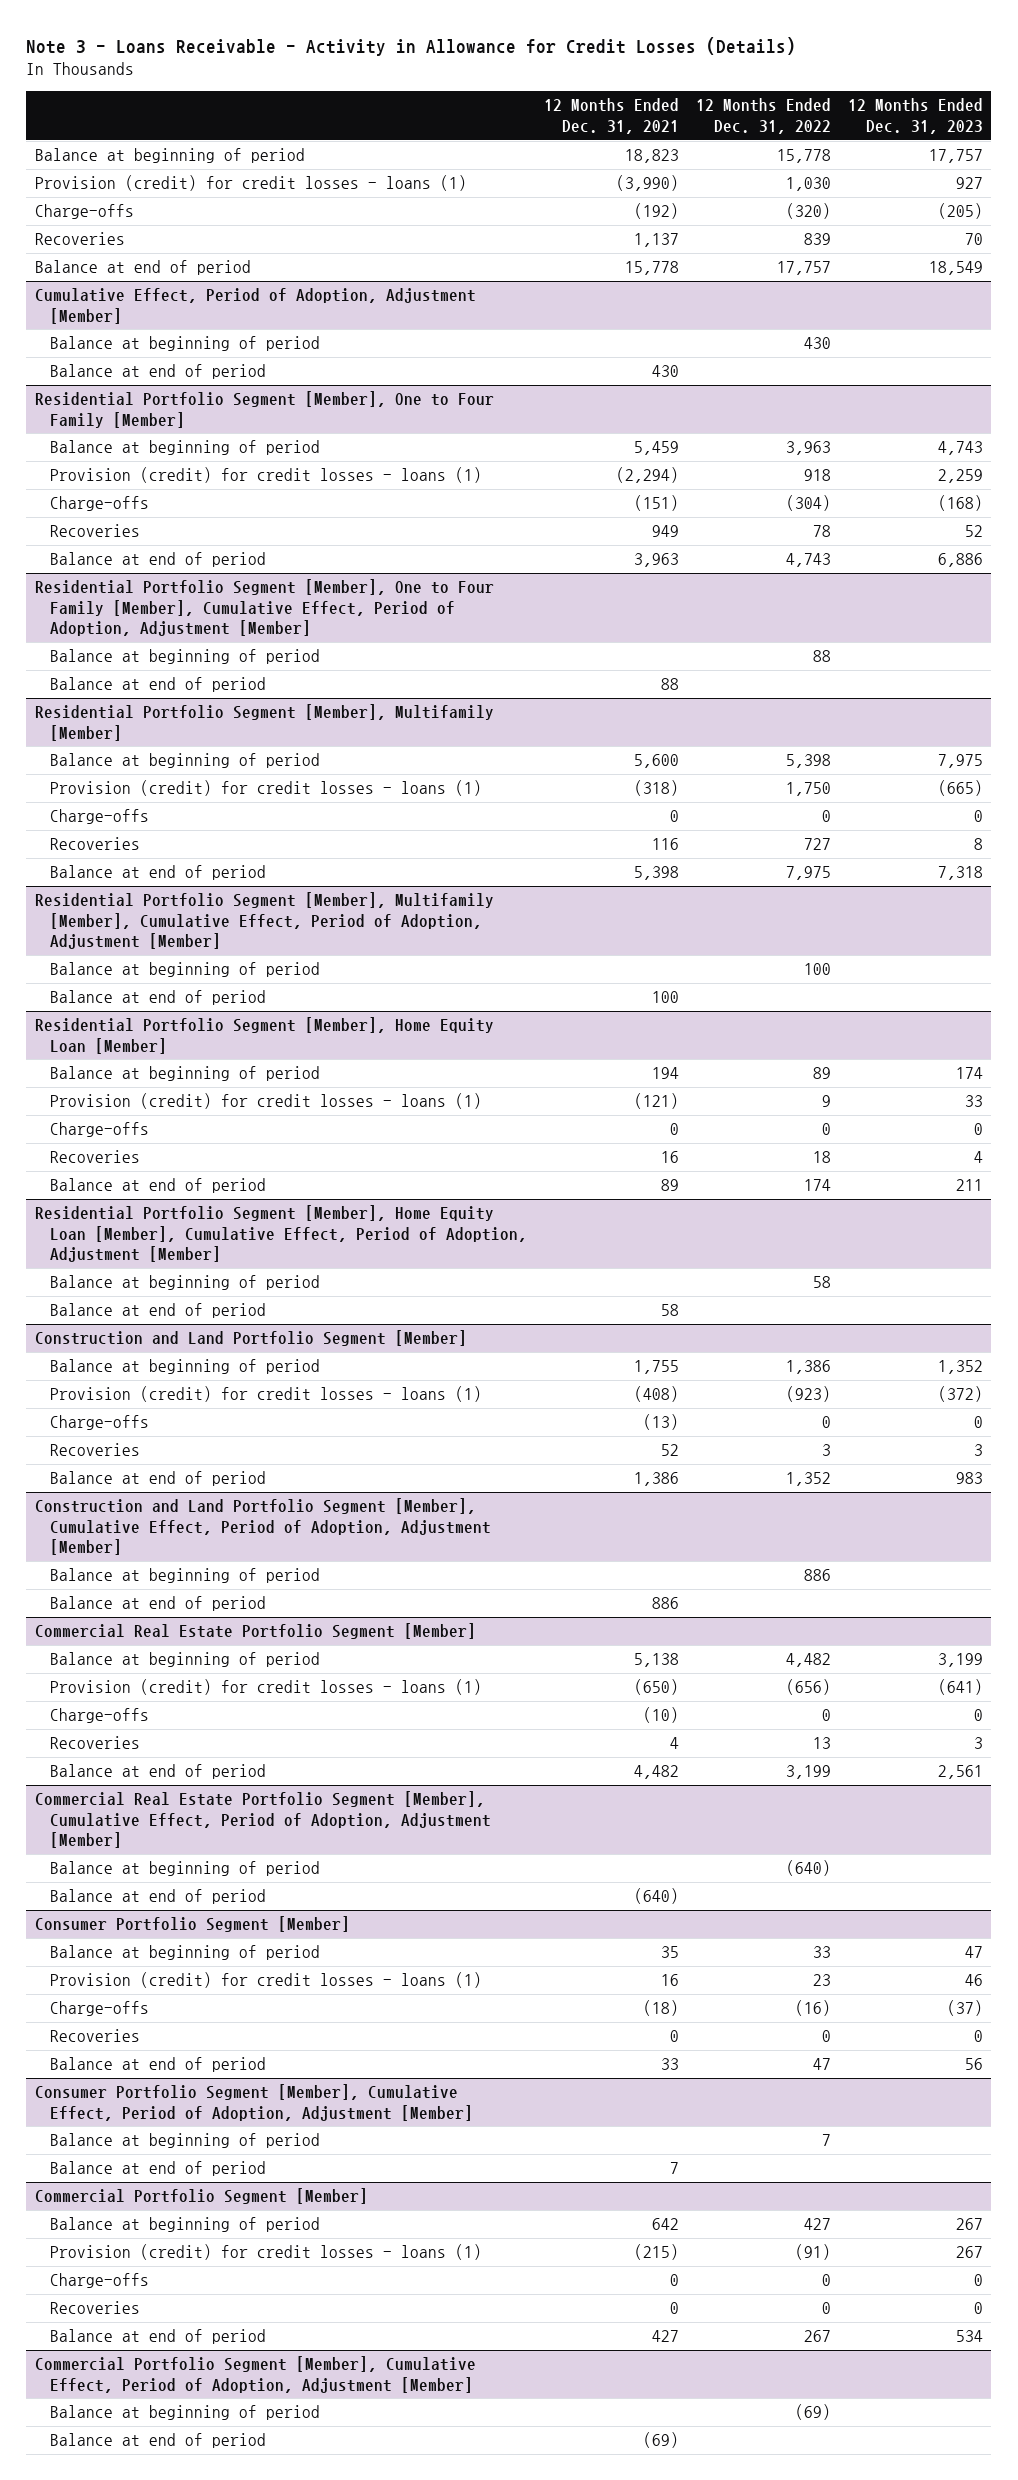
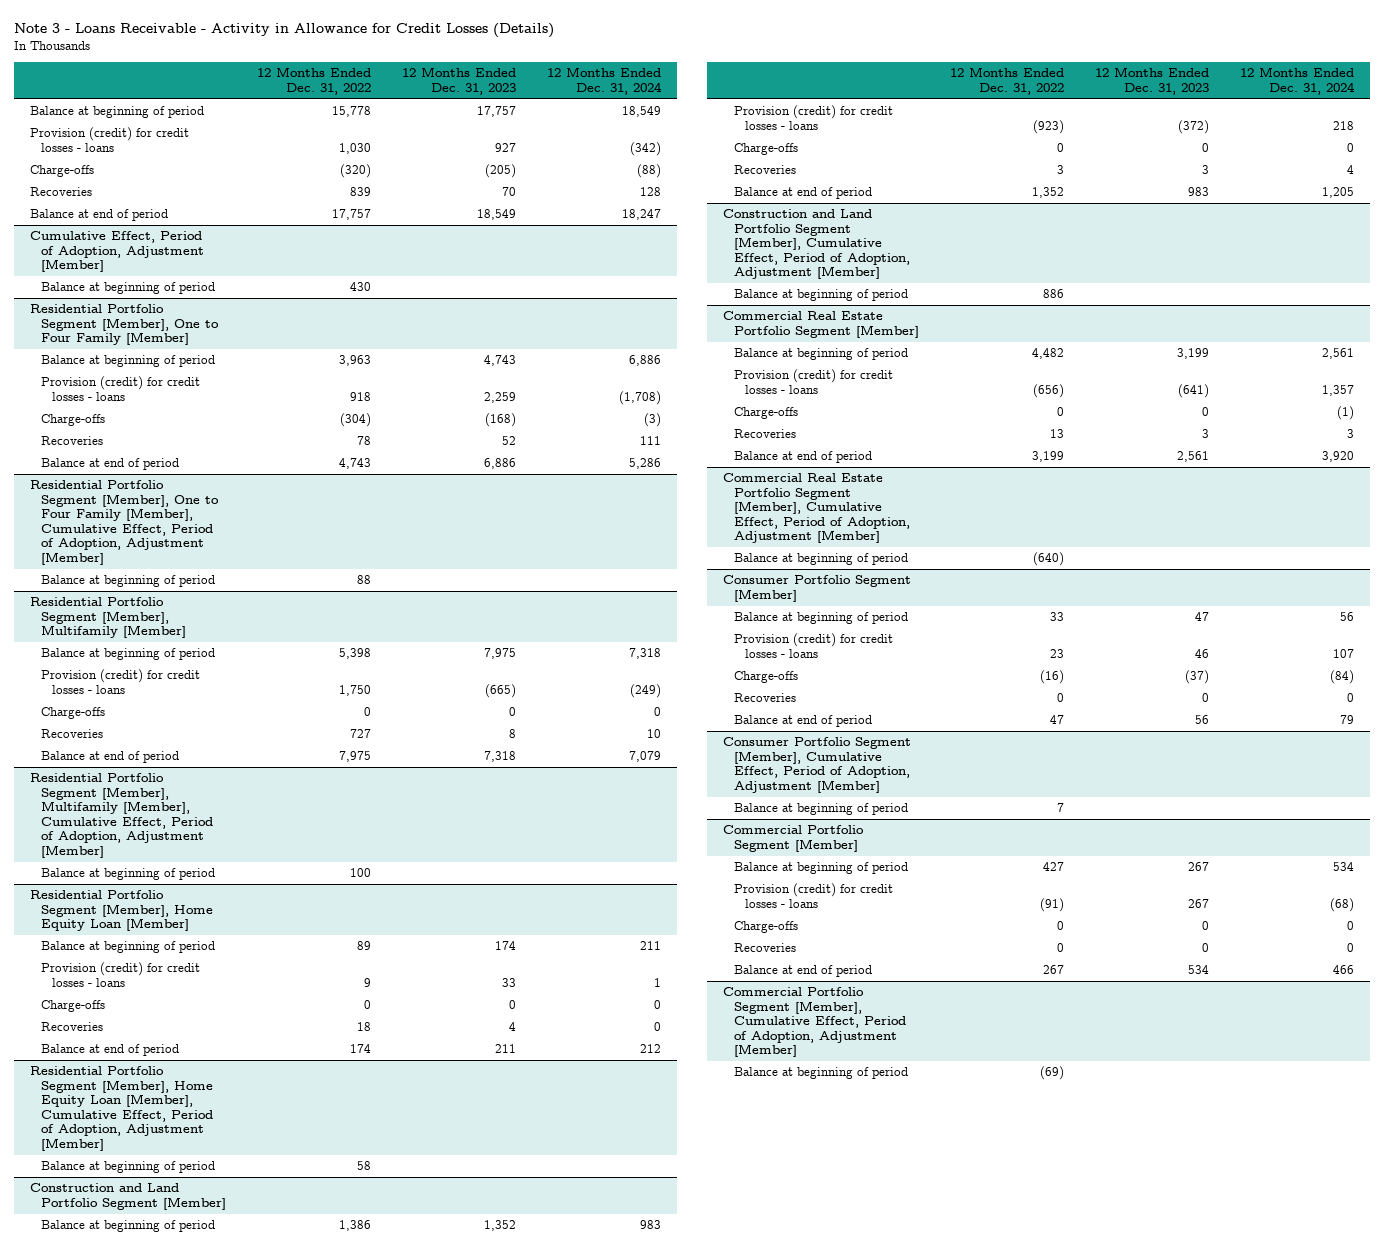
- | 12 Months Ended Dec. 31, 2021 | 12 Months Ended Dec. 31, 2022 | 12 Months Ended Dec. 31, 2023
+ | 12 Months Ended Dec. 31, 2022 | 12 Months Ended Dec. 31, 2023 | 12 Months Ended Dec. 31, 2024
- Provision (credit) for credit losses - loans (1) | (3,990) | 1,030 | 927
+ Provision (credit) for credit losses - loans | 1,030 | 927 | (342)
@ Cumulative Effect, Period of Adoption, Adjustment [Member]
- Balance at end of period | 430 | |
@ Residential Portfolio Segment [Member], One to Four Family [Member]
- Provision (credit) for credit losses - loans (1) | (2,294) | 918 | 2,259
+ Provision (credit) for credit losses - loans | 918 | 2,259 | (1,708)
@ Residential Portfolio Segment [Member], One to Four Family [Member], Cumulative Effect, Period of Adoption, Adjustment [Member]
- Balance at end of period | 88 | |
@ Residential Portfolio Segment [Member], Multifamily [Member]
- Provision (credit) for credit losses - loans (1) | (318) | 1,750 | (665)
+ Provision (credit) for credit losses - loans | 1,750 | (665) | (249)
@ Residential Portfolio Segment [Member], Multifamily [Member], Cumulative Effect, Period of Adoption, Adjustment [Member]
- Balance at end of period | 100 | |
@ Residential Portfolio Segment [Member], Home Equity Loan [Member]
- Provision (credit) for credit losses - loans (1) | (121) | 9 | 33
+ Provision (credit) for credit losses - loans | 9 | 33 | 1
@ Residential Portfolio Segment [Member], Home Equity Loan [Member], Cumulative Effect, Period of Adoption, Adjustment [Member]
- Balance at end of period | 58 | |
@ Construction and Land Portfolio Segment [Member]
- Provision (credit) for credit losses - loans (1) | (408) | (923) | (372)
+ Provision (credit) for credit losses - loans | (923) | (372) | 218
@ Construction and Land Portfolio Segment [Member], Cumulative Effect, Period of Adoption, Adjustment [Member]
- Balance at end of period | 886 | |
@ Commercial Real Estate Portfolio Segment [Member]
- Provision (credit) for credit losses - loans (1) | (650) | (656) | (641)
+ Provision (credit) for credit losses - loans | (656) | (641) | 1,357
@ Commercial Real Estate Portfolio Segment [Member], Cumulative Effect, Period of Adoption, Adjustment [Member]
- Balance at end of period | (640) | |
@ Consumer Portfolio Segment [Member]
- Provision (credit) for credit losses - loans (1) | 16 | 23 | 46
+ Provision (credit) for credit losses - loans | 23 | 46 | 107
@ Consumer Portfolio Segment [Member], Cumulative Effect, Period of Adoption, Adjustment [Member]
- Balance at end of period | 7 | |
@ Commercial Portfolio Segment [Member]
- Provision (credit) for credit losses - loans (1) | (215) | (91) | 267
+ Provision (credit) for credit losses - loans | (91) | 267 | (68)
@ Commercial Portfolio Segment [Member], Cumulative Effect, Period of Adoption, Adjustment [Member]
- Balance at end of period | (69) | |

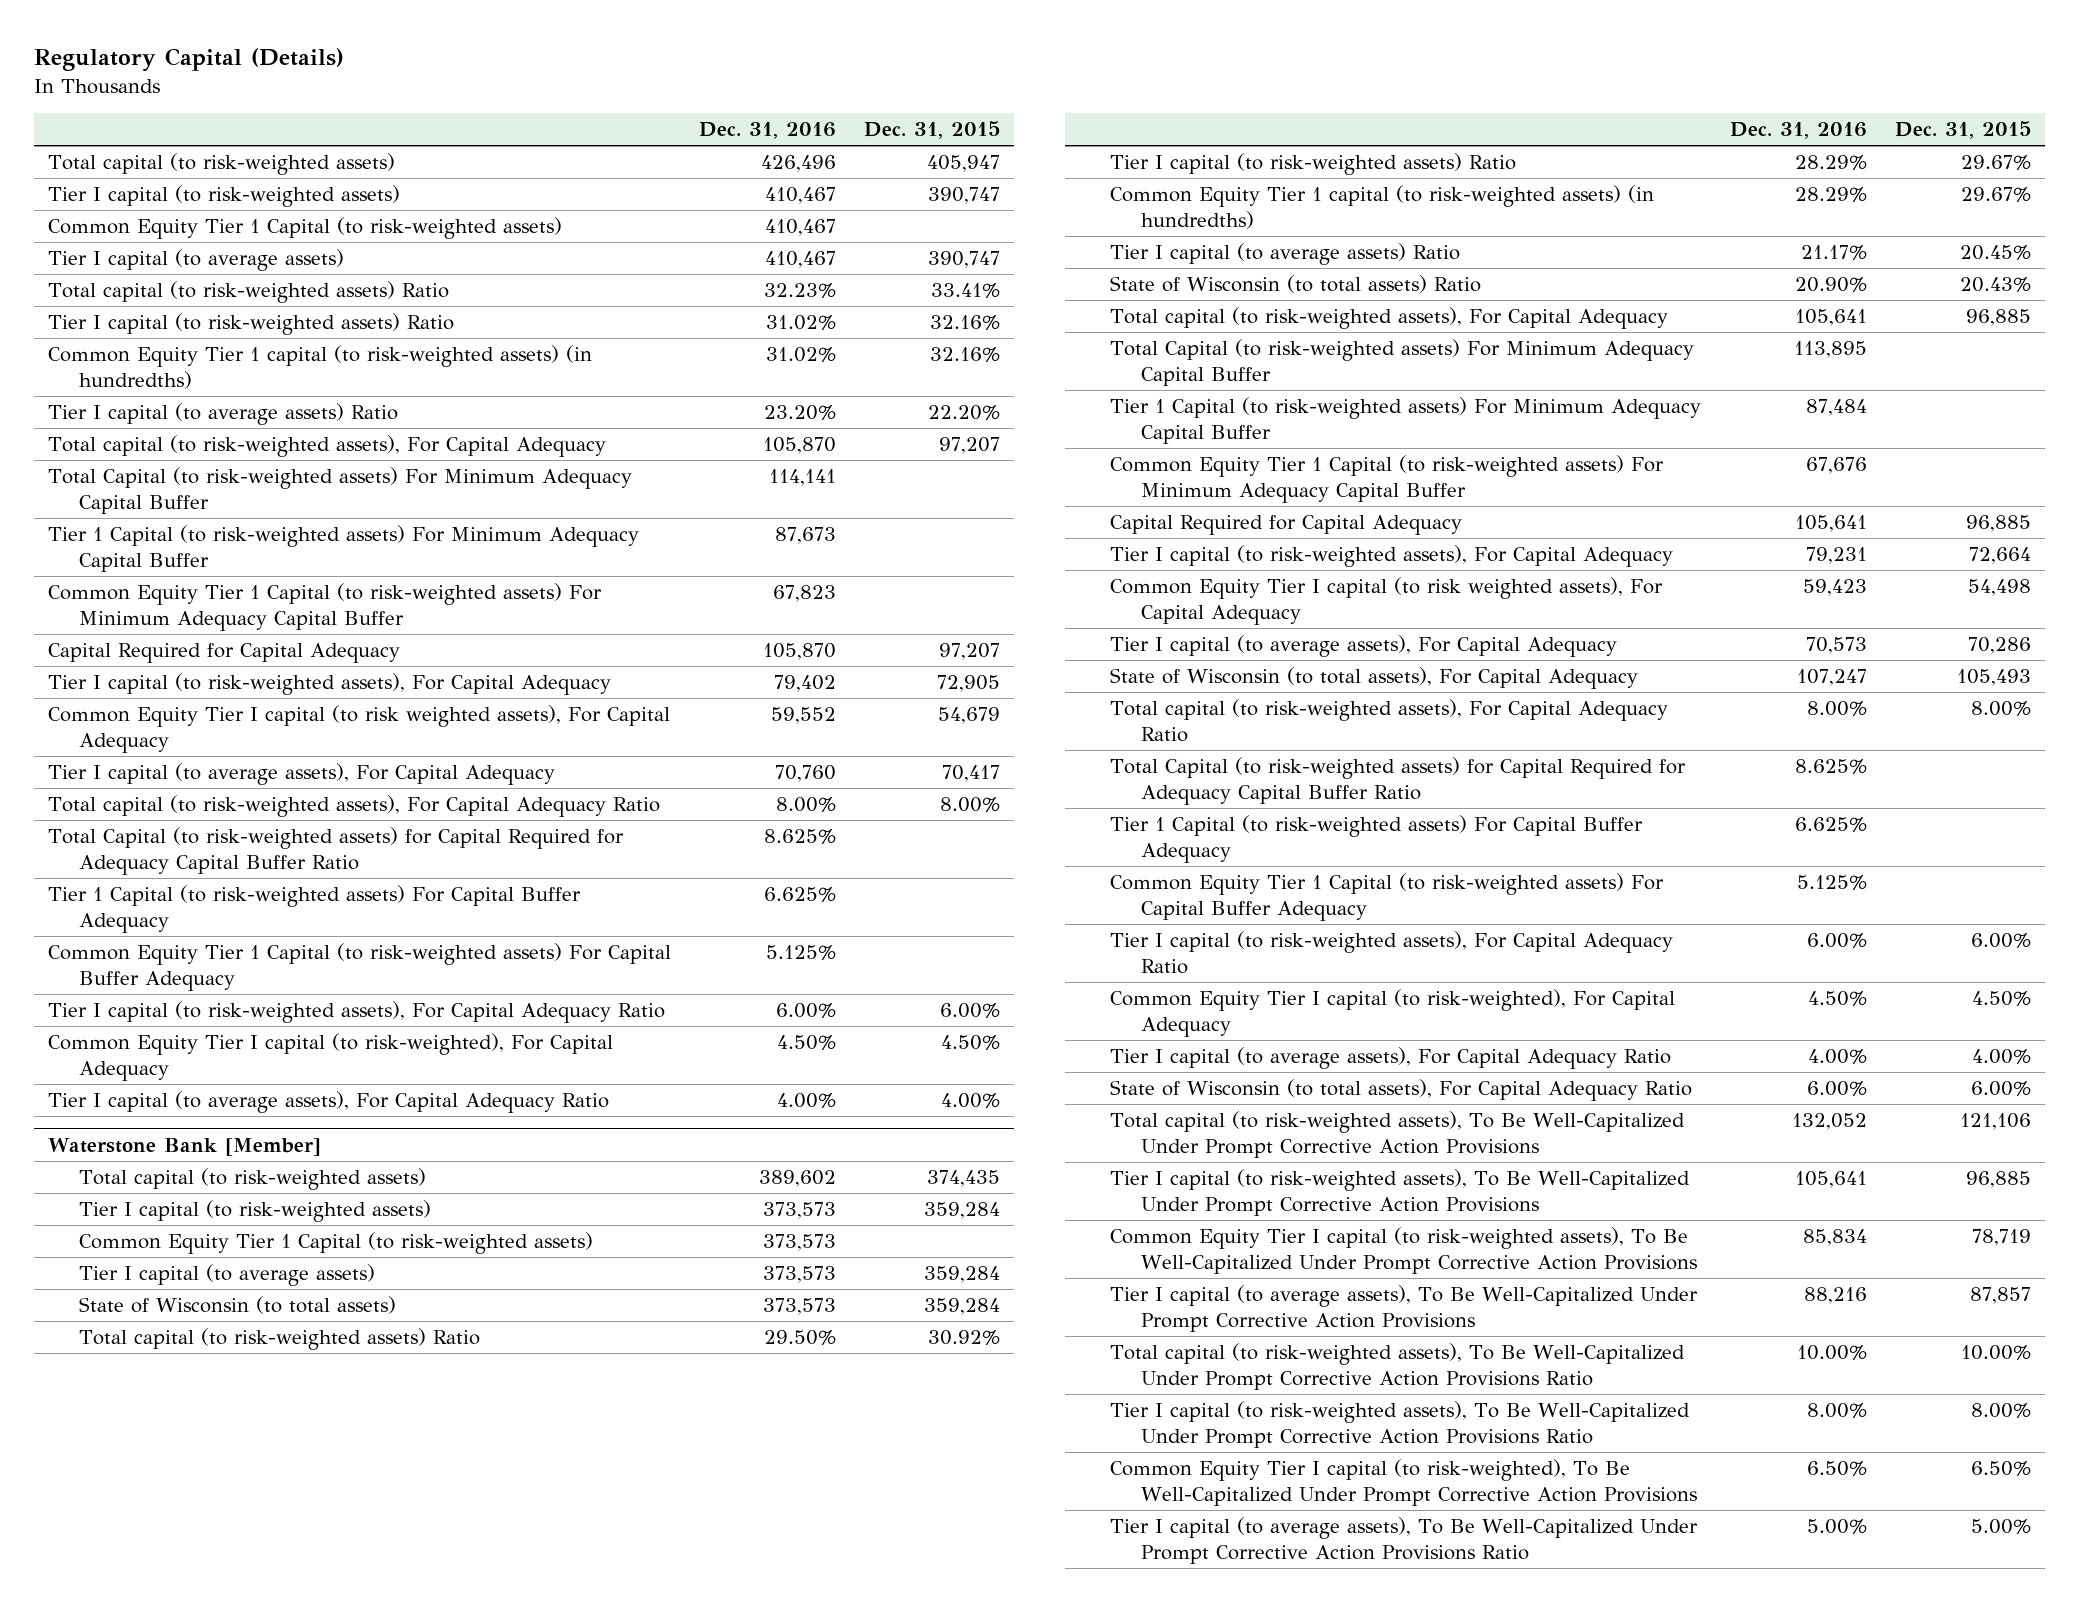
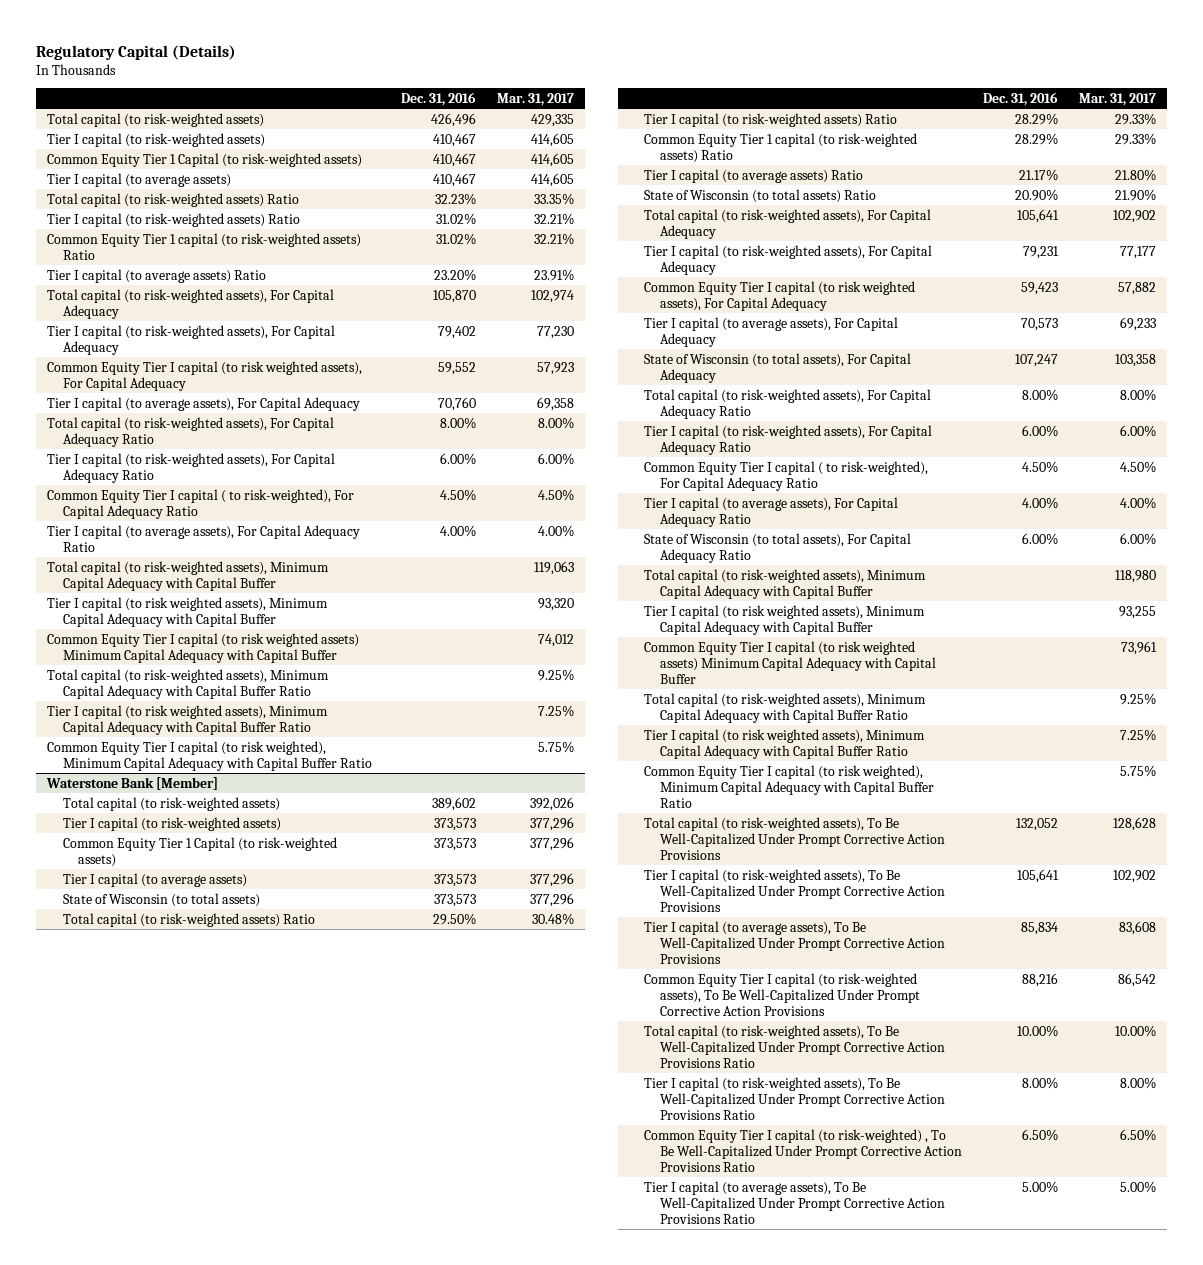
- | Dec. 31, 2016 | Dec. 31, 2015
+ | Dec. 31, 2016 | Mar. 31, 2017
- Common Equity Tier 1 capital (to risk-weighted assets) (in hundredths) | 31.02% | 32.16%
+ Common Equity Tier 1 capital (to risk-weighted assets) Ratio | 31.02% | 32.21%
- Total Capital (to risk-weighted assets) For Minimum Adequacy Capital Buffer | 114,141 |
- Tier 1 Capital (to risk-weighted assets) For Minimum Adequacy Capital Buffer | 87,673 |
- Common Equity Tier 1 Capital (to risk-weighted assets) For Minimum Adequacy Capital Buffer | 67,823 |
- Capital Required for Capital Adequacy | 105,870 | 97,207
- Total Capital (to risk-weighted assets) for Capital Required for Adequacy Capital Buffer Ratio | 8.625% |
- Tier 1 Capital (to risk-weighted assets) For Capital Buffer Adequacy | 6.625% |
- Common Equity Tier 1 Capital (to risk-weighted assets) For Capital Buffer Adequacy | 5.125% |
- Common Equity Tier I capital (to risk-weighted), For Capital Adequacy | 4.50% | 4.50%
+ Common Equity Tier I capital ( to risk-weighted), For Capital Adequacy Ratio | 4.50% | 4.50%
+ Total capital (to risk-weighted assets), Minimum Capital Adequacy with Capital Buffer | | 119,063
+ Tier I capital (to risk weighted assets), Minimum Capital Adequacy with Capital Buffer | | 93,320
+ Common Equity Tier I capital (to risk weighted assets) Minimum Capital Adequacy with Capital Buffer | | 74,012
+ Total capital (to risk-weighted assets), Minimum Capital Adequacy with Capital Buffer Ratio | | 9.25%
+ Tier I capital (to risk weighted assets), Minimum Capital Adequacy with Capital Buffer Ratio | | 7.25%
+ Common Equity Tier I capital (to risk weighted), Minimum Capital Adequacy with Capital Buffer Ratio | | 5.75%
@ Waterstone Bank [Member]
- Common Equity Tier 1 capital (to risk-weighted assets) (in hundredths) | 28.29% | 29.67%
+ Common Equity Tier 1 capital (to risk-weighted assets) Ratio | 28.29% | 29.33%
- Total Capital (to risk-weighted assets) For Minimum Adequacy Capital Buffer | 113,895 |
- Tier 1 Capital (to risk-weighted assets) For Minimum Adequacy Capital Buffer | 87,484 |
- Common Equity Tier 1 Capital (to risk-weighted assets) For Minimum Adequacy Capital Buffer | 67,676 |
- Capital Required for Capital Adequacy | 105,641 | 96,885
- Total Capital (to risk-weighted assets) for Capital Required for Adequacy Capital Buffer Ratio | 8.625% |
- Tier 1 Capital (to risk-weighted assets) For Capital Buffer Adequacy | 6.625% |
- Common Equity Tier 1 Capital (to risk-weighted assets) For Capital Buffer Adequacy | 5.125% |
- Common Equity Tier I capital (to risk-weighted), For Capital Adequacy | 4.50% | 4.50%
+ Common Equity Tier I capital ( to risk-weighted), For Capital Adequacy Ratio | 4.50% | 4.50%
+ Total capital (to risk-weighted assets), Minimum Capital Adequacy with Capital Buffer | | 118,980
+ Tier I capital (to risk weighted assets), Minimum Capital Adequacy with Capital Buffer | | 93,255
+ Common Equity Tier I capital (to risk weighted assets) Minimum Capital Adequacy with Capital Buffer | | 73,961
+ Total capital (to risk-weighted assets), Minimum Capital Adequacy with Capital Buffer Ratio | | 9.25%
+ Tier I capital (to risk weighted assets), Minimum Capital Adequacy with Capital Buffer Ratio | | 7.25%
+ Common Equity Tier I capital (to risk weighted), Minimum Capital Adequacy with Capital Buffer Ratio | | 5.75%
- Common Equity Tier I capital (to risk-weighted assets), To Be Well-Capitalized Under Prompt Corrective Action Provisions | 85,834 | 78,719
- Tier I capital (to average assets), To Be Well-Capitalized Under Prompt Corrective Action Provisions | 88,216 | 87,857
+ Tier I capital (to average assets), To Be Well-Capitalized Under Prompt Corrective Action Provisions | 85,834 | 83,608
+ Common Equity Tier I capital (to risk-weighted assets), To Be Well-Capitalized Under Prompt Corrective Action Provisions | 88,216 | 86,542
- Common Equity Tier I capital (to risk-weighted), To Be Well-Capitalized Under Prompt Corrective Action Provisions | 6.50% | 6.50%
+ Common Equity Tier I capital (to risk-weighted) , To Be Well-Capitalized Under Prompt Corrective Action Provisions Ratio | 6.50% | 6.50%

